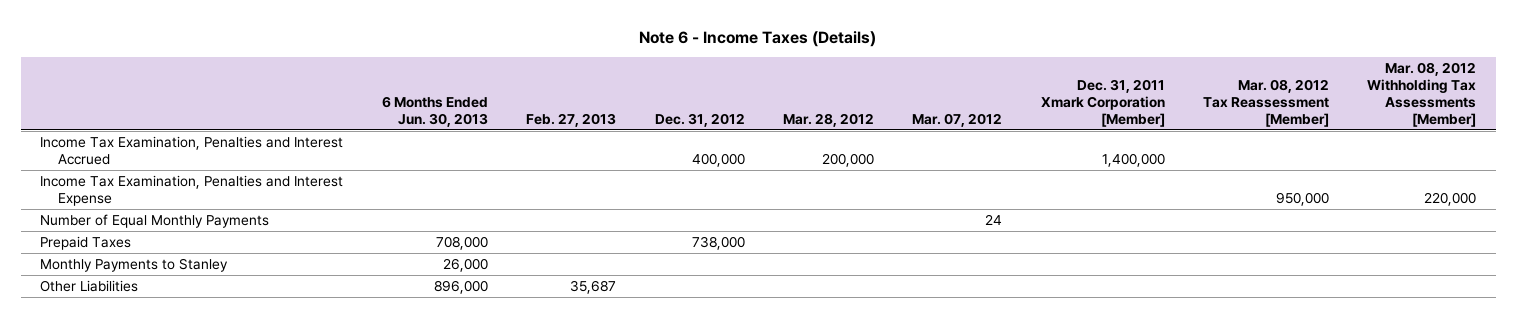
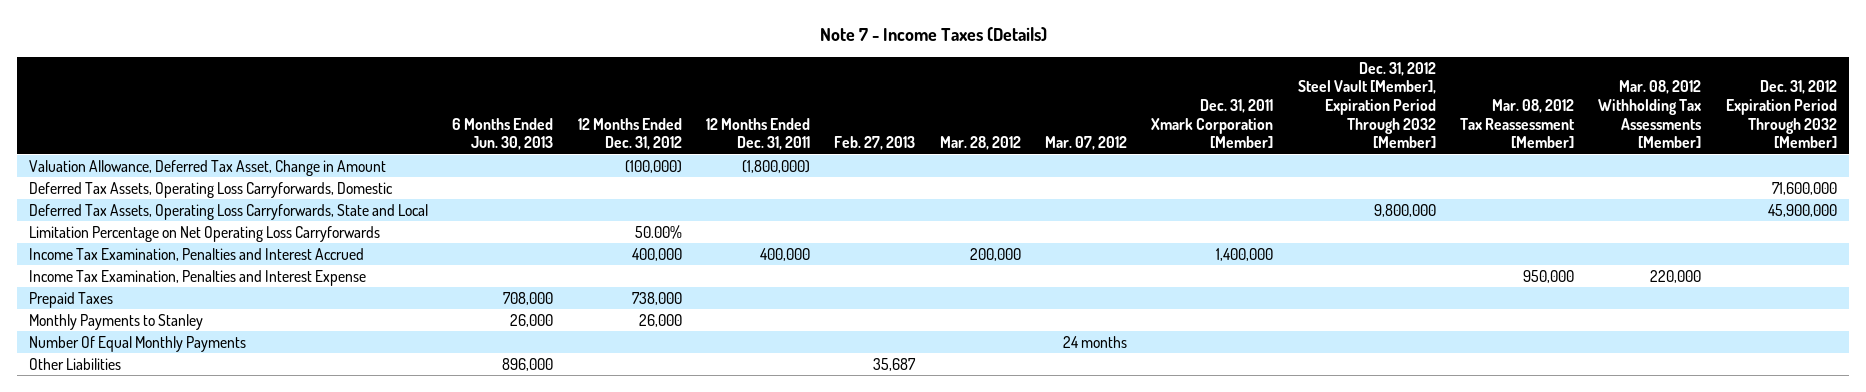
- Note 6 - Income Taxes (Details)
+ Note 7 - Income Taxes (Details)
- | 6 Months Ended Jun. 30, 2013 | Feb. 27, 2013 | Dec. 31, 2012 | Mar. 28, 2012 | Mar. 07, 2012 | Dec. 31, 2011 Xmark Corporation [Member] | Mar. 08, 2012 Tax Reassessment [Member] | Mar. 08, 2012 Withholding Tax Assessments [Member]
+ | 6 Months Ended Jun. 30, 2013 | 12 Months Ended Dec. 31, 2012 | 12 Months Ended Dec. 31, 2011 | Feb. 27, 2013 | Mar. 28, 2012 | Mar. 07, 2012 | Dec. 31, 2011 Xmark Corporation [Member] | Dec. 31, 2012 Steel Vault [Member], Expiration Period Through 2032 [Member] | Mar. 08, 2012 Tax Reassessment [Member] | Mar. 08, 2012 Withholding Tax Assessments [Member] | Dec. 31, 2012 Expiration Period Through 2032 [Member]
+ Valuation Allowance, Deferred Tax Asset, Change in Amount | | (100,000) | (1,800,000) | | | | | | | |
+ Deferred Tax Assets, Operating Loss Carryforwards, Domestic | | | | | | | | | | | 71,600,000
+ Deferred Tax Assets, Operating Loss Carryforwards, State and Local | | | | | | | | 9,800,000 | | | 45,900,000
+ Limitation Percentage on Net Operating Loss Carryforwards | | 50.00% | | | | | | | | |
- Number of Equal Monthly Payments | | | | | 24 | | |
+ Number Of Equal Monthly Payments | | | | | | 24 months | | | | |

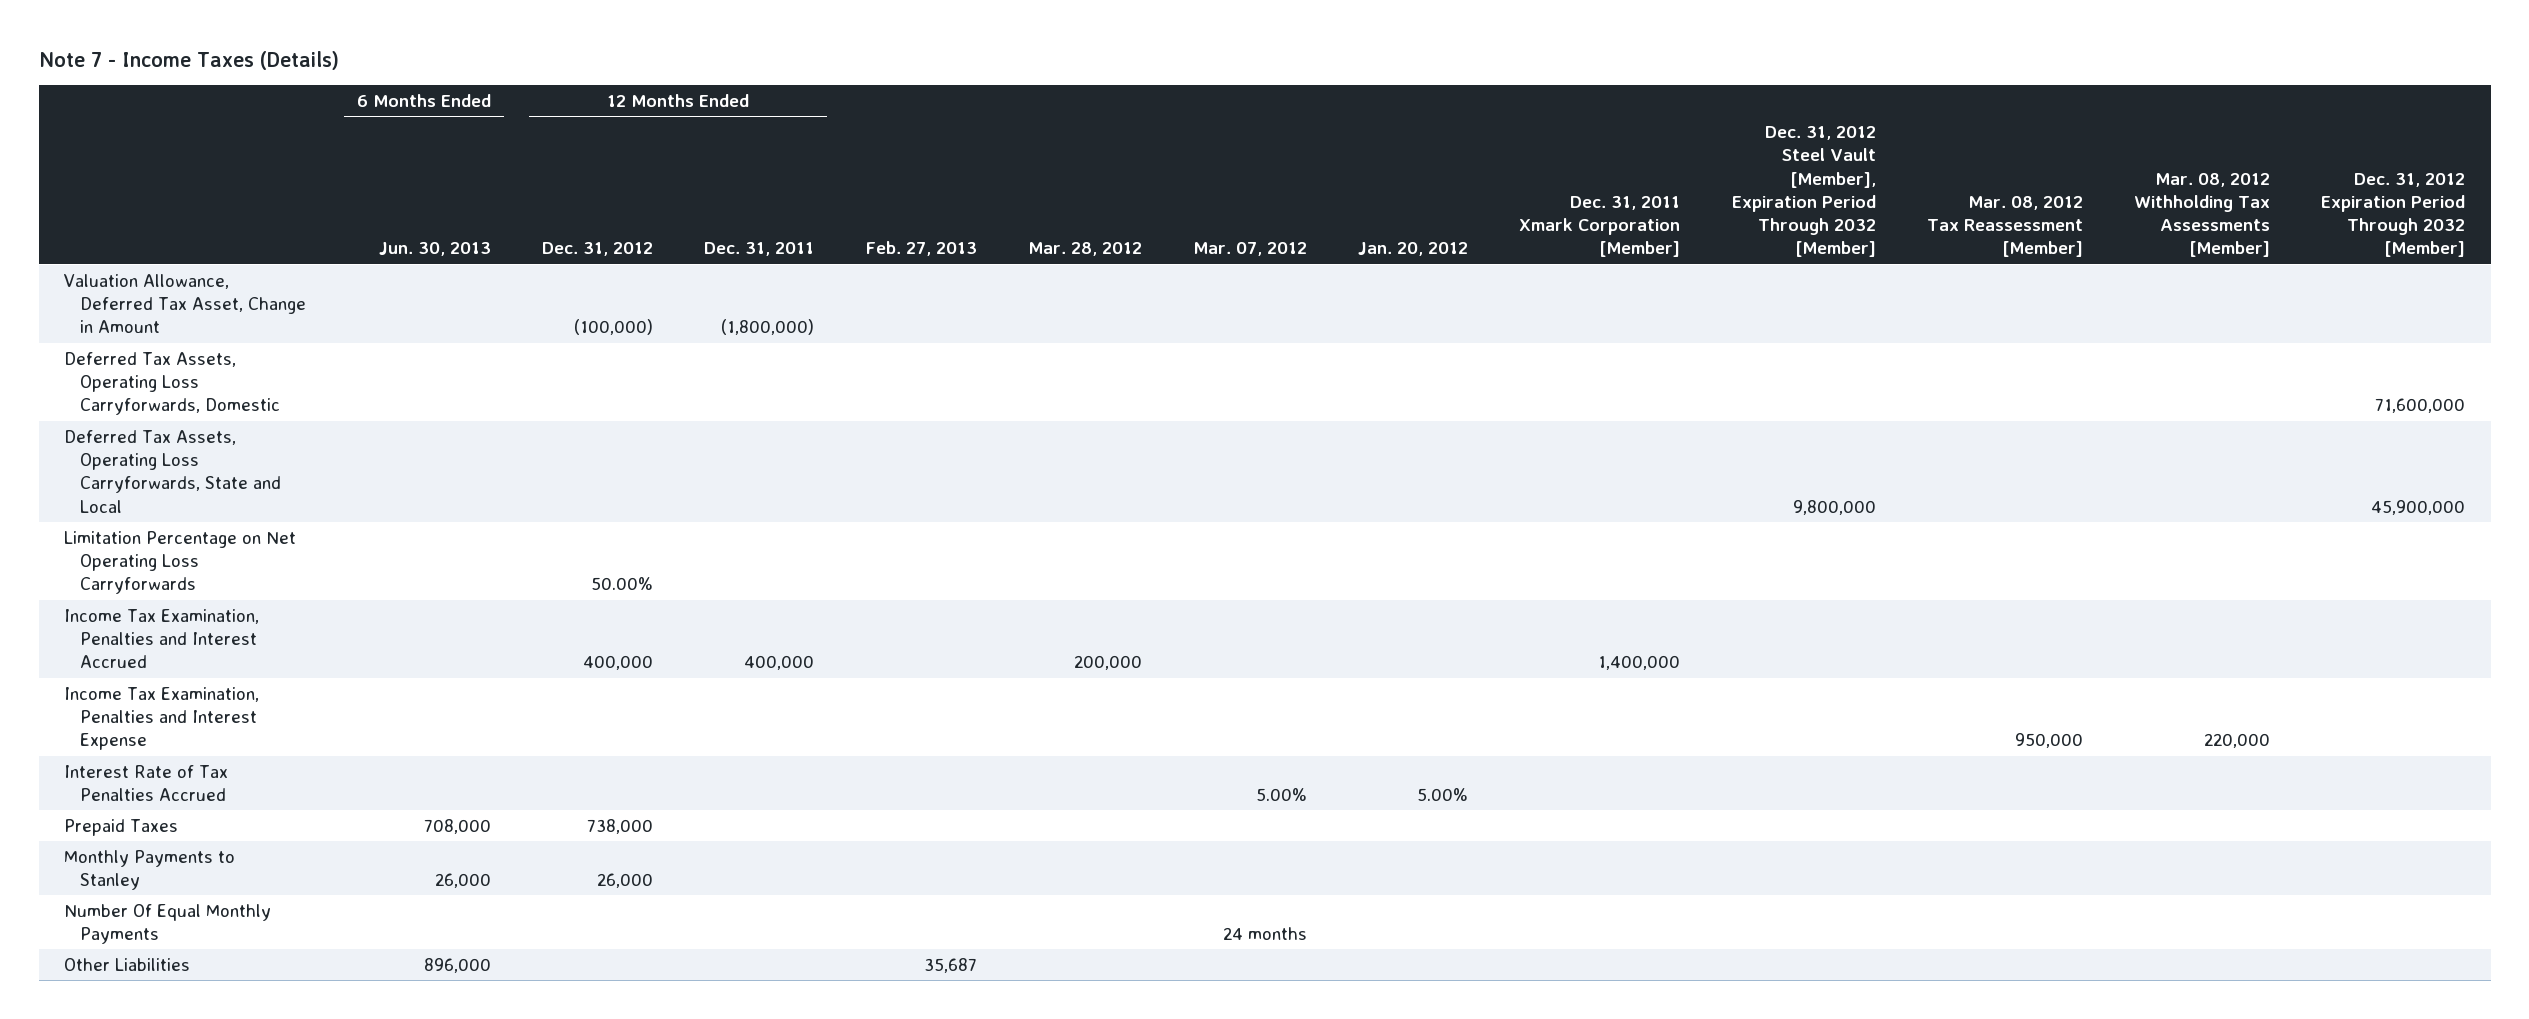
- | 6 Months Ended Jun. 30, 2013 | 12 Months Ended Dec. 31, 2012 | 12 Months Ended Dec. 31, 2011 | Feb. 27, 2013 | Mar. 28, 2012 | Mar. 07, 2012 | Dec. 31, 2011 Xmark Corporation [Member] | Dec. 31, 2012 Steel Vault [Member], Expiration Period Through 2032 [Member] | Mar. 08, 2012 Tax Reassessment [Member] | Mar. 08, 2012 Withholding Tax Assessments [Member] | Dec. 31, 2012 Expiration Period Through 2032 [Member]
+ | 6 Months Ended Jun. 30, 2013 | 12 Months Ended Dec. 31, 2012 | 12 Months Ended Dec. 31, 2011 | Feb. 27, 2013 | Mar. 28, 2012 | Mar. 07, 2012 | Jan. 20, 2012 | Dec. 31, 2011 Xmark Corporation [Member] | Dec. 31, 2012 Steel Vault [Member], Expiration Period Through 2032 [Member] | Mar. 08, 2012 Tax Reassessment [Member] | Mar. 08, 2012 Withholding Tax Assessments [Member] | Dec. 31, 2012 Expiration Period Through 2032 [Member]
+ Interest Rate of Tax Penalties Accrued | | | | | | 5.00% | 5.00% | | | | |

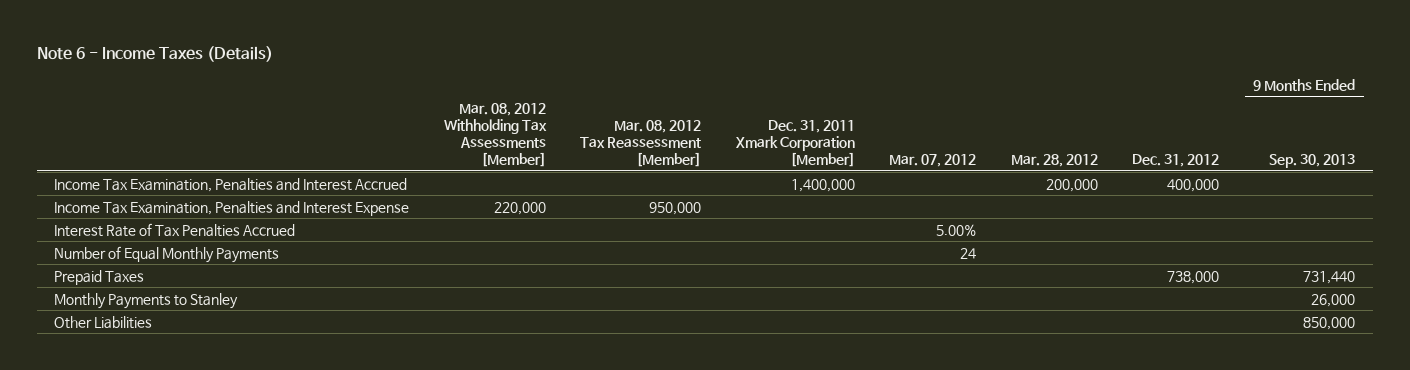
- Note 7 - Income Taxes (Details)
+ Note 6 - Income Taxes (Details)
- | 6 Months Ended Jun. 30, 2013 | 12 Months Ended Dec. 31, 2012 | 12 Months Ended Dec. 31, 2011 | Feb. 27, 2013 | Mar. 28, 2012 | Mar. 07, 2012 | Jan. 20, 2012 | Dec. 31, 2011 Xmark Corporation [Member] | Dec. 31, 2012 Steel Vault [Member], Expiration Period Through 2032 [Member] | Mar. 08, 2012 Tax Reassessment [Member] | Mar. 08, 2012 Withholding Tax Assessments [Member] | Dec. 31, 2012 Expiration Period Through 2032 [Member]
+ | Mar. 08, 2012 Withholding Tax Assessments [Member] | Mar. 08, 2012 Tax Reassessment [Member] | Dec. 31, 2011 Xmark Corporation [Member] | Mar. 07, 2012 | Mar. 28, 2012 | Dec. 31, 2012 | 9 Months Ended Sep. 30, 2013
- Valuation Allowance, Deferred Tax Asset, Change in Amount | | (100,000) | (1,800,000) | | | | | | | | |
- Deferred Tax Assets, Operating Loss Carryforwards, Domestic | | | | | | | | | | | | 71,600,000
- Deferred Tax Assets, Operating Loss Carryforwards, State and Local | | | | | | | | | 9,800,000 | | | 45,900,000
- Limitation Percentage on Net Operating Loss Carryforwards | | 50.00% | | | | | | | | | |
+ Number of Equal Monthly Payments | | | | 24 | | |
- Number Of Equal Monthly Payments | | | | | | 24 months | | | | | |

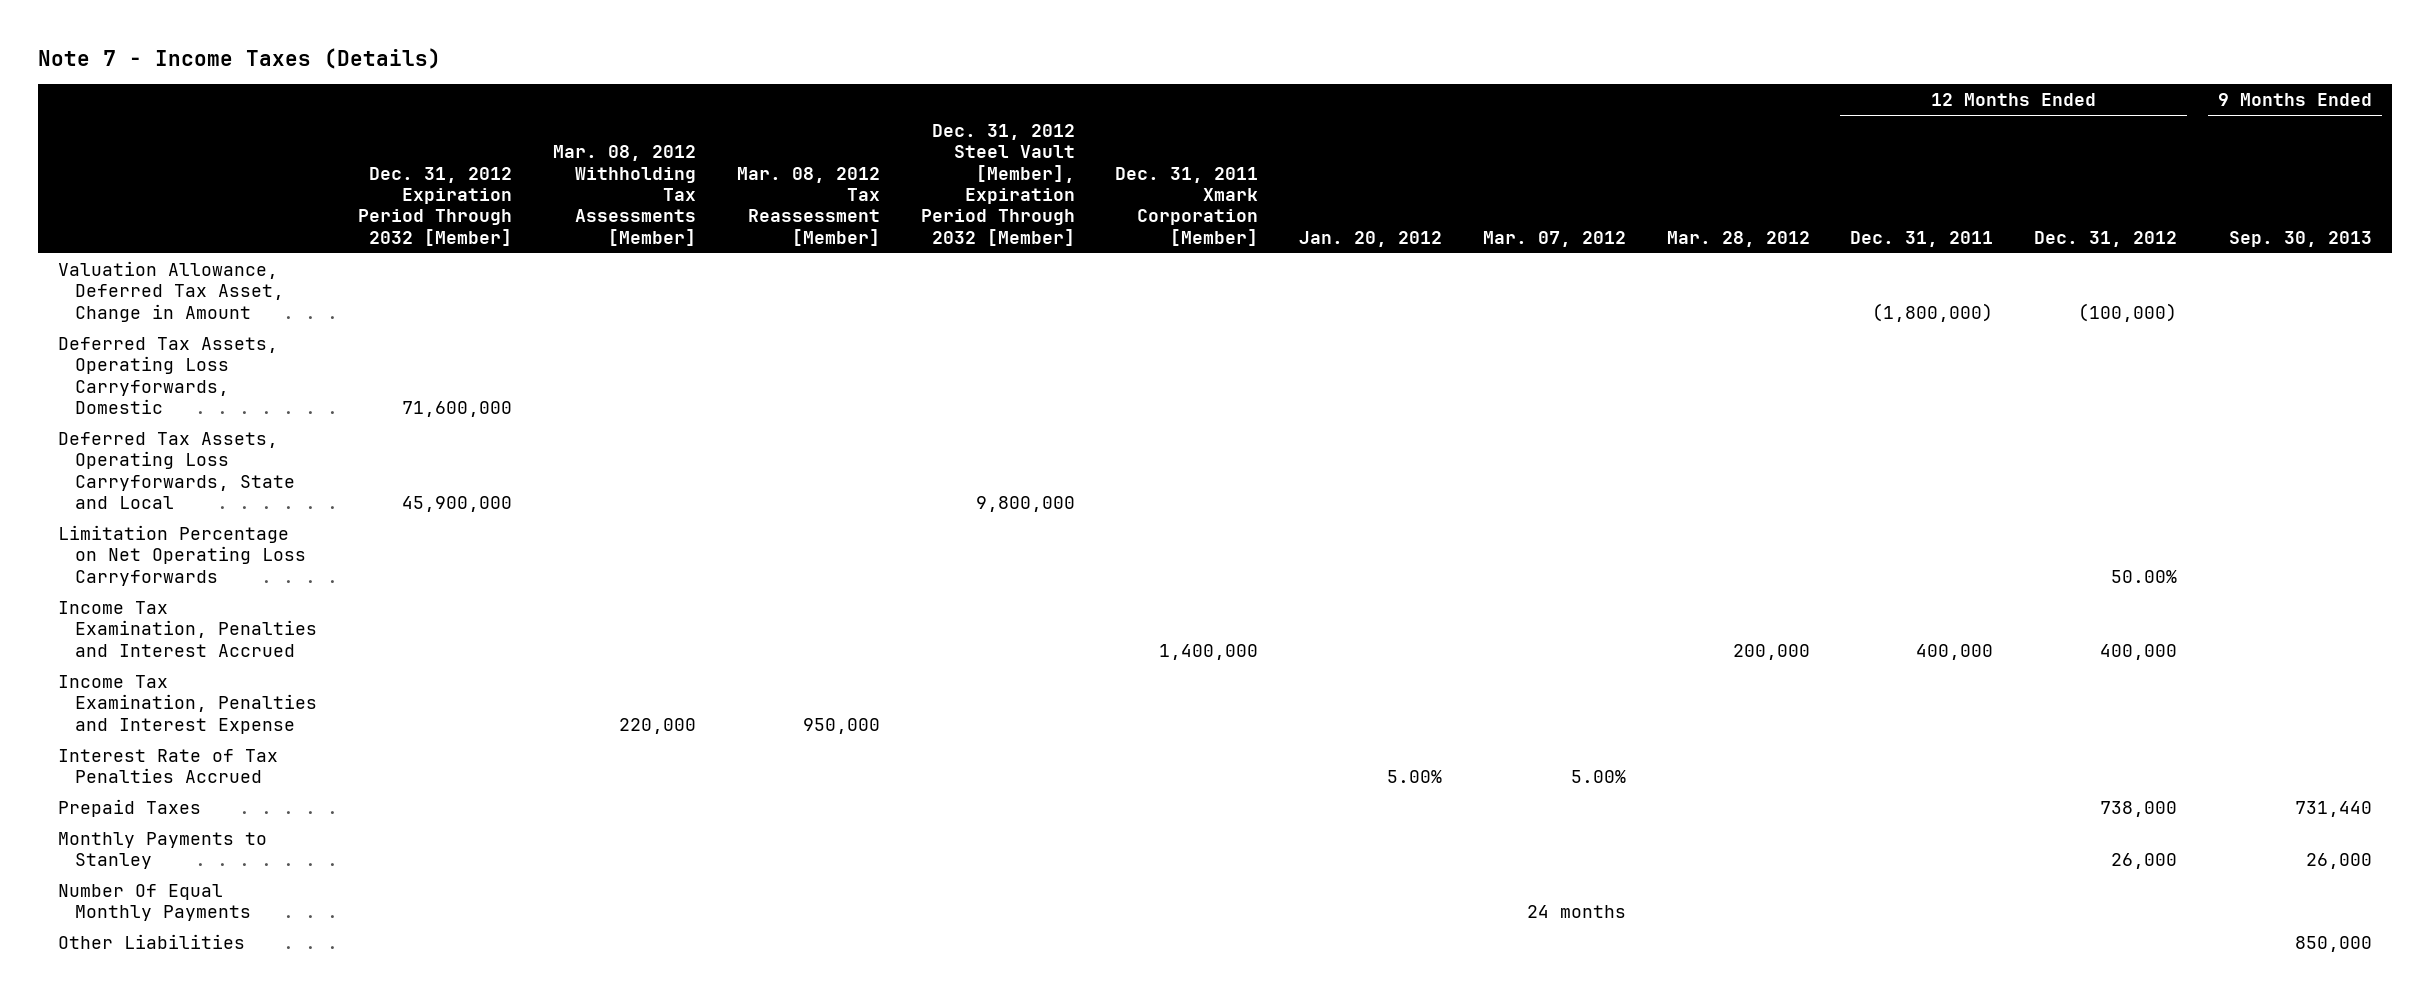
- Note 6 - Income Taxes (Details)
+ Note 7 - Income Taxes (Details)
- | Mar. 08, 2012 Withholding Tax Assessments [Member] | Mar. 08, 2012 Tax Reassessment [Member] | Dec. 31, 2011 Xmark Corporation [Member] | Mar. 07, 2012 | Mar. 28, 2012 | Dec. 31, 2012 | 9 Months Ended Sep. 30, 2013
+ | Dec. 31, 2012 Expiration Period Through 2032 [Member] | Mar. 08, 2012 Withholding Tax Assessments [Member] | Mar. 08, 2012 Tax Reassessment [Member] | Dec. 31, 2012 Steel Vault [Member], Expiration Period Through 2032 [Member] | Dec. 31, 2011 Xmark Corporation [Member] | Jan. 20, 2012 | Mar. 07, 2012 | Mar. 28, 2012 | 12 Months Ended Dec. 31, 2011 | 12 Months Ended Dec. 31, 2012 | 9 Months Ended Sep. 30, 2013
+ Valuation Allowance, Deferred Tax Asset, Change in Amount | | | | | | | | | (1,800,000) | (100,000) |
+ Deferred Tax Assets, Operating Loss Carryforwards, Domestic | 71,600,000 | | | | | | | | | |
+ Deferred Tax Assets, Operating Loss Carryforwards, State and Local | 45,900,000 | | | 9,800,000 | | | | | | |
+ Limitation Percentage on Net Operating Loss Carryforwards | | | | | | | | | | 50.00% |
- Number of Equal Monthly Payments | | | | 24 | | |
+ Number Of Equal Monthly Payments | | | | | | | 24 months | | | |

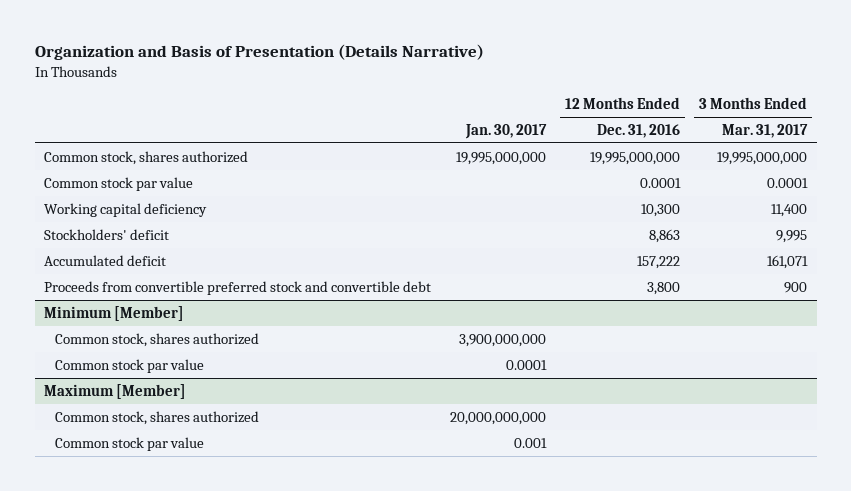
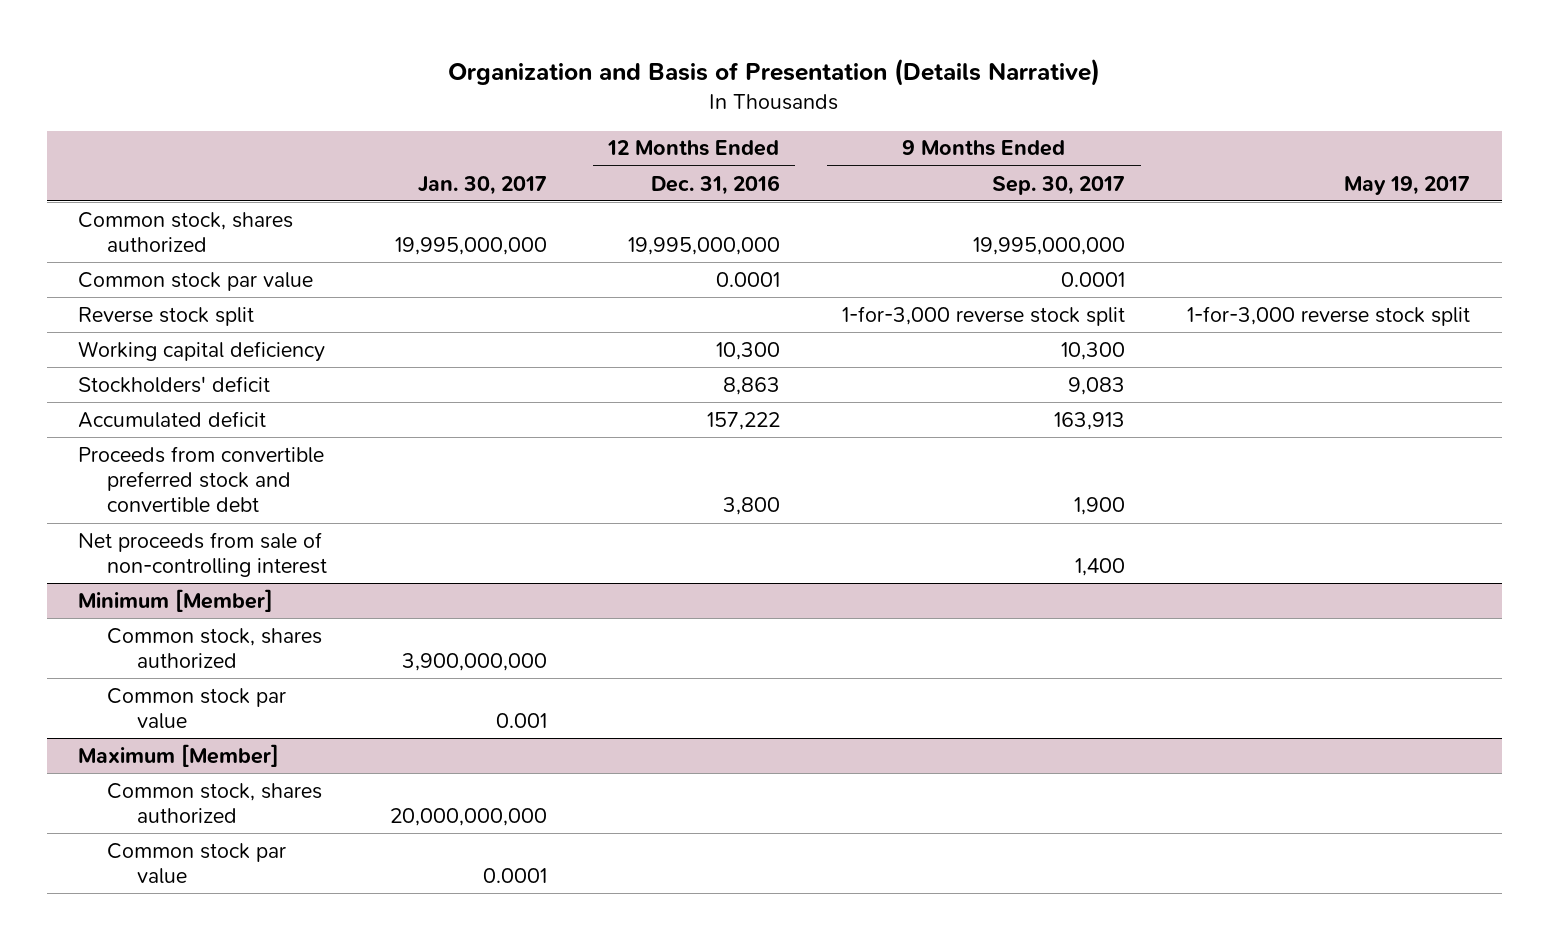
- | Jan. 30, 2017 | 12 Months Ended Dec. 31, 2016 | 3 Months Ended Mar. 31, 2017
+ | Jan. 30, 2017 | 12 Months Ended Dec. 31, 2016 | 9 Months Ended Sep. 30, 2017 | May 19, 2017
+ Reverse stock split | | | 1-for-3,000 reverse stock split | 1-for-3,000 reverse stock split
+ Net proceeds from sale of non-controlling interest | | | 1,400 |
@ Minimum [Member]
- Common stock par value | 0.0001 | |
+ Common stock par value | 0.001 | | |
@ Maximum [Member]
- Common stock par value | 0.001 | |
+ Common stock par value | 0.0001 | | |

